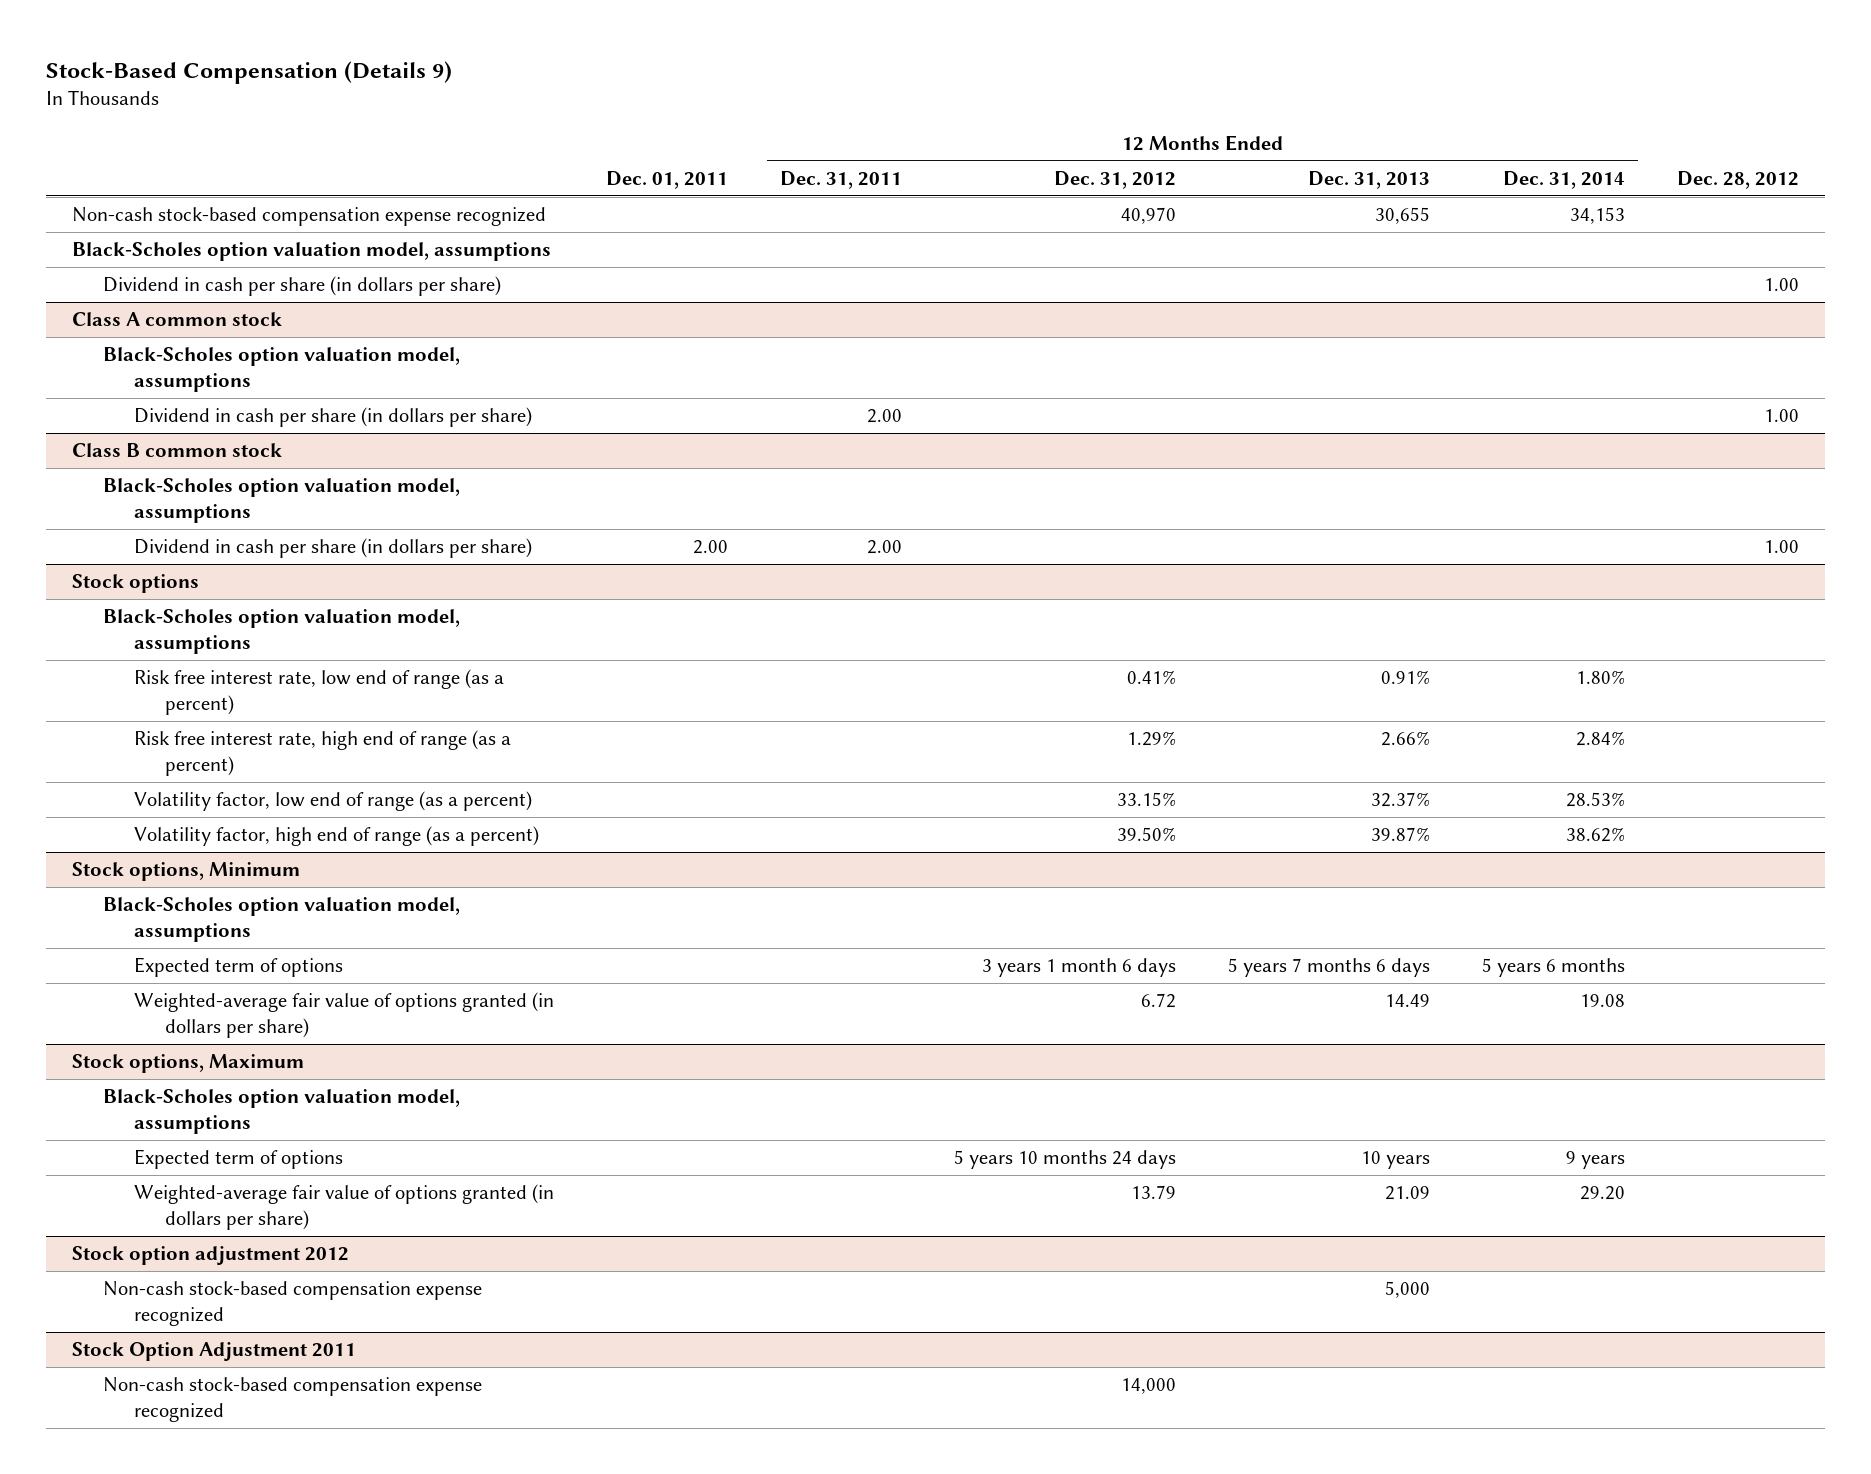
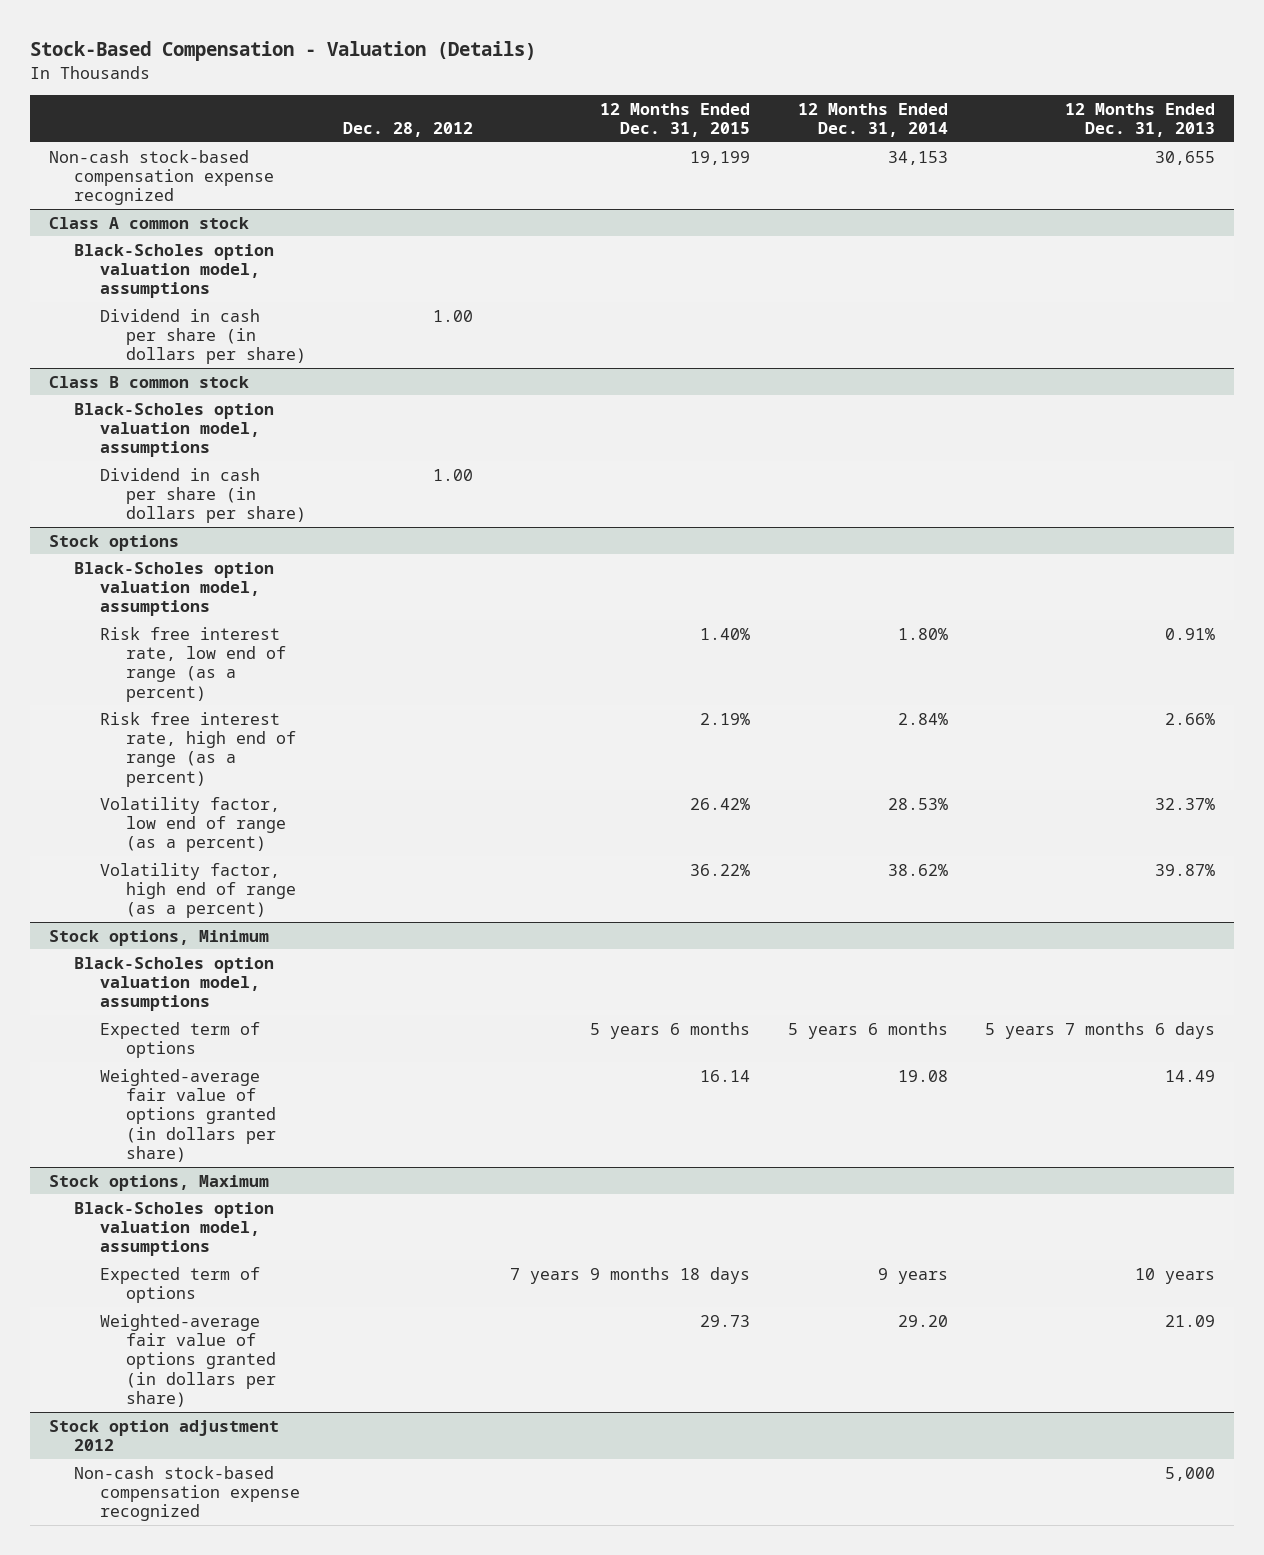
- Stock-Based Compensation (Details 9)
+ Stock-Based Compensation - Valuation (Details)
- | Dec. 01, 2011 | 12 Months Ended Dec. 31, 2011 | 12 Months Ended Dec. 31, 2012 | 12 Months Ended Dec. 31, 2013 | 12 Months Ended Dec. 31, 2014 | Dec. 28, 2012
+ | Dec. 28, 2012 | 12 Months Ended Dec. 31, 2015 | 12 Months Ended Dec. 31, 2014 | 12 Months Ended Dec. 31, 2013
- Black-Scholes option valuation model, assumptions
- Dividend in cash per share (in dollars per share) | | | | | | 1.00
- Stock Option Adjustment 2011
- Non-cash stock-based compensation expense recognized | | | 14,000 | | |

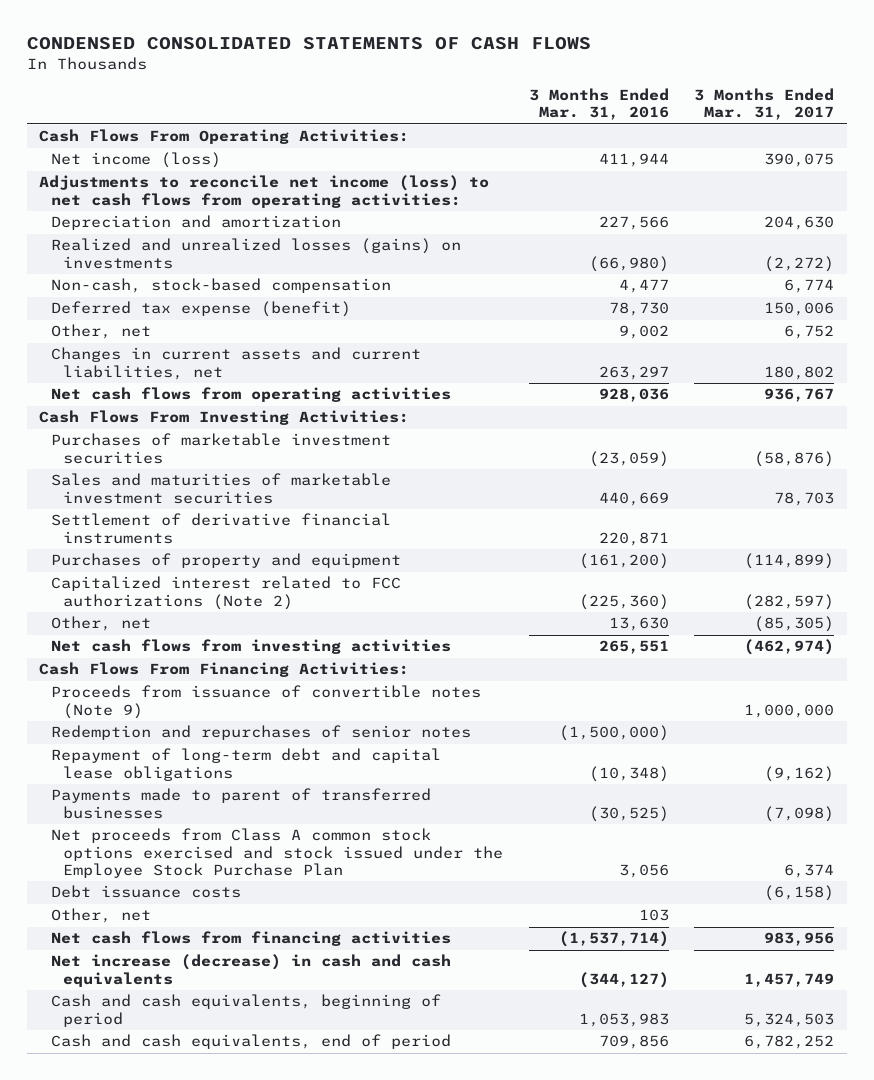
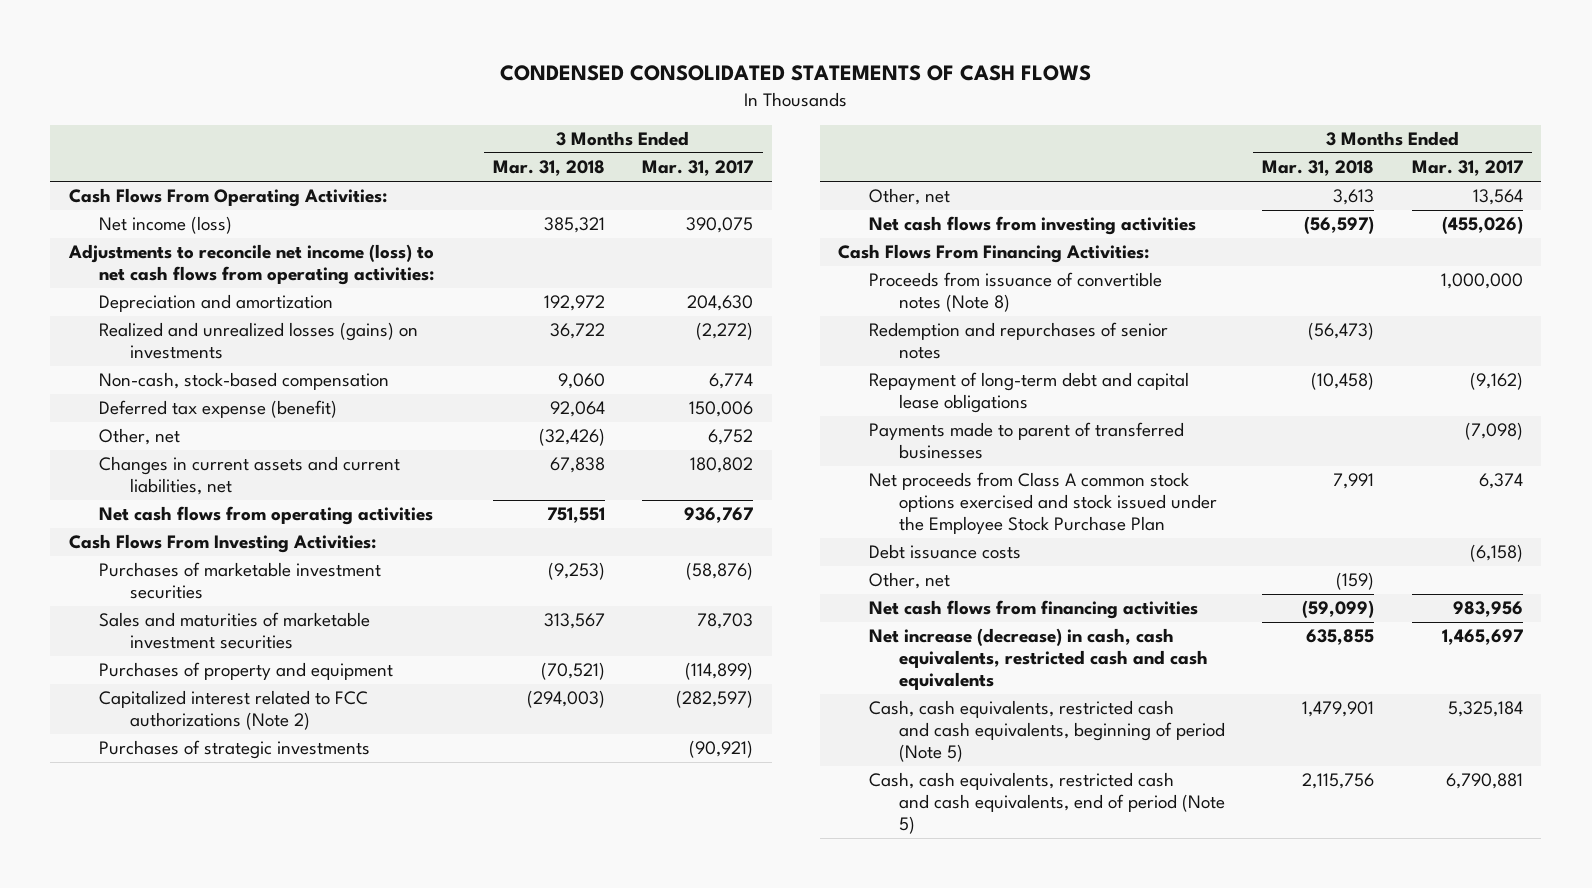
- | 3 Months Ended Mar. 31, 2016 | 3 Months Ended Mar. 31, 2017
+ | 3 Months Ended Mar. 31, 2018 | 3 Months Ended Mar. 31, 2017
- Settlement of derivative financial instruments | 220,871 |
- Other, net | 13,630 | (85,305)
- Net cash flows from investing activities | 265,551 | (462,974)
+ Purchases of strategic investments | | (90,921)
+ Other, net | 3,613 | 13,564
+ Net cash flows from investing activities | (56,597) | (455,026)
- Proceeds from issuance of convertible notes (Note 9) | | 1,000,000
+ Proceeds from issuance of convertible notes (Note 8) | | 1,000,000
- Net increase (decrease) in cash and cash equivalents | (344,127) | 1,457,749
- Cash and cash equivalents, beginning of period | 1,053,983 | 5,324,503
- Cash and cash equivalents, end of period | 709,856 | 6,782,252
+ Net increase (decrease) in cash, cash equivalents, restricted cash and cash equivalents | 635,855 | 1,465,697
+ Cash, cash equivalents, restricted cash and cash equivalents, beginning of period (Note 5) | 1,479,901 | 5,325,184
+ Cash, cash equivalents, restricted cash and cash equivalents, end of period (Note 5) | 2,115,756 | 6,790,881

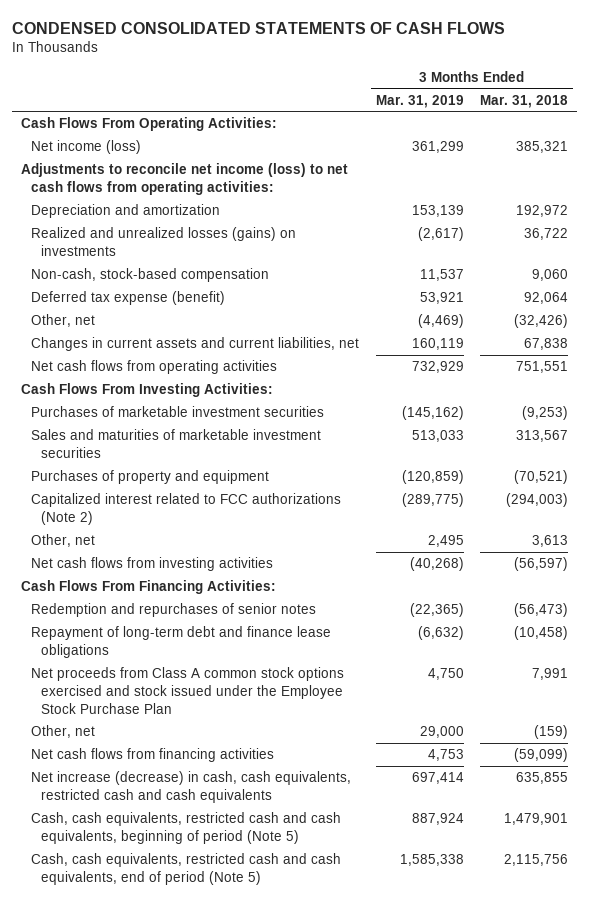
- | 3 Months Ended Mar. 31, 2018 | 3 Months Ended Mar. 31, 2017
+ | 3 Months Ended Mar. 31, 2019 | 3 Months Ended Mar. 31, 2018
- Purchases of strategic investments | | (90,921)
- Proceeds from issuance of convertible notes (Note 8) | | 1,000,000
- Repayment of long-term debt and capital lease obligations | (10,458) | (9,162)
- Payments made to parent of transferred businesses | | (7,098)
+ Repayment of long-term debt and finance lease obligations | (6,632) | (10,458)
- Debt issuance costs | | (6,158)

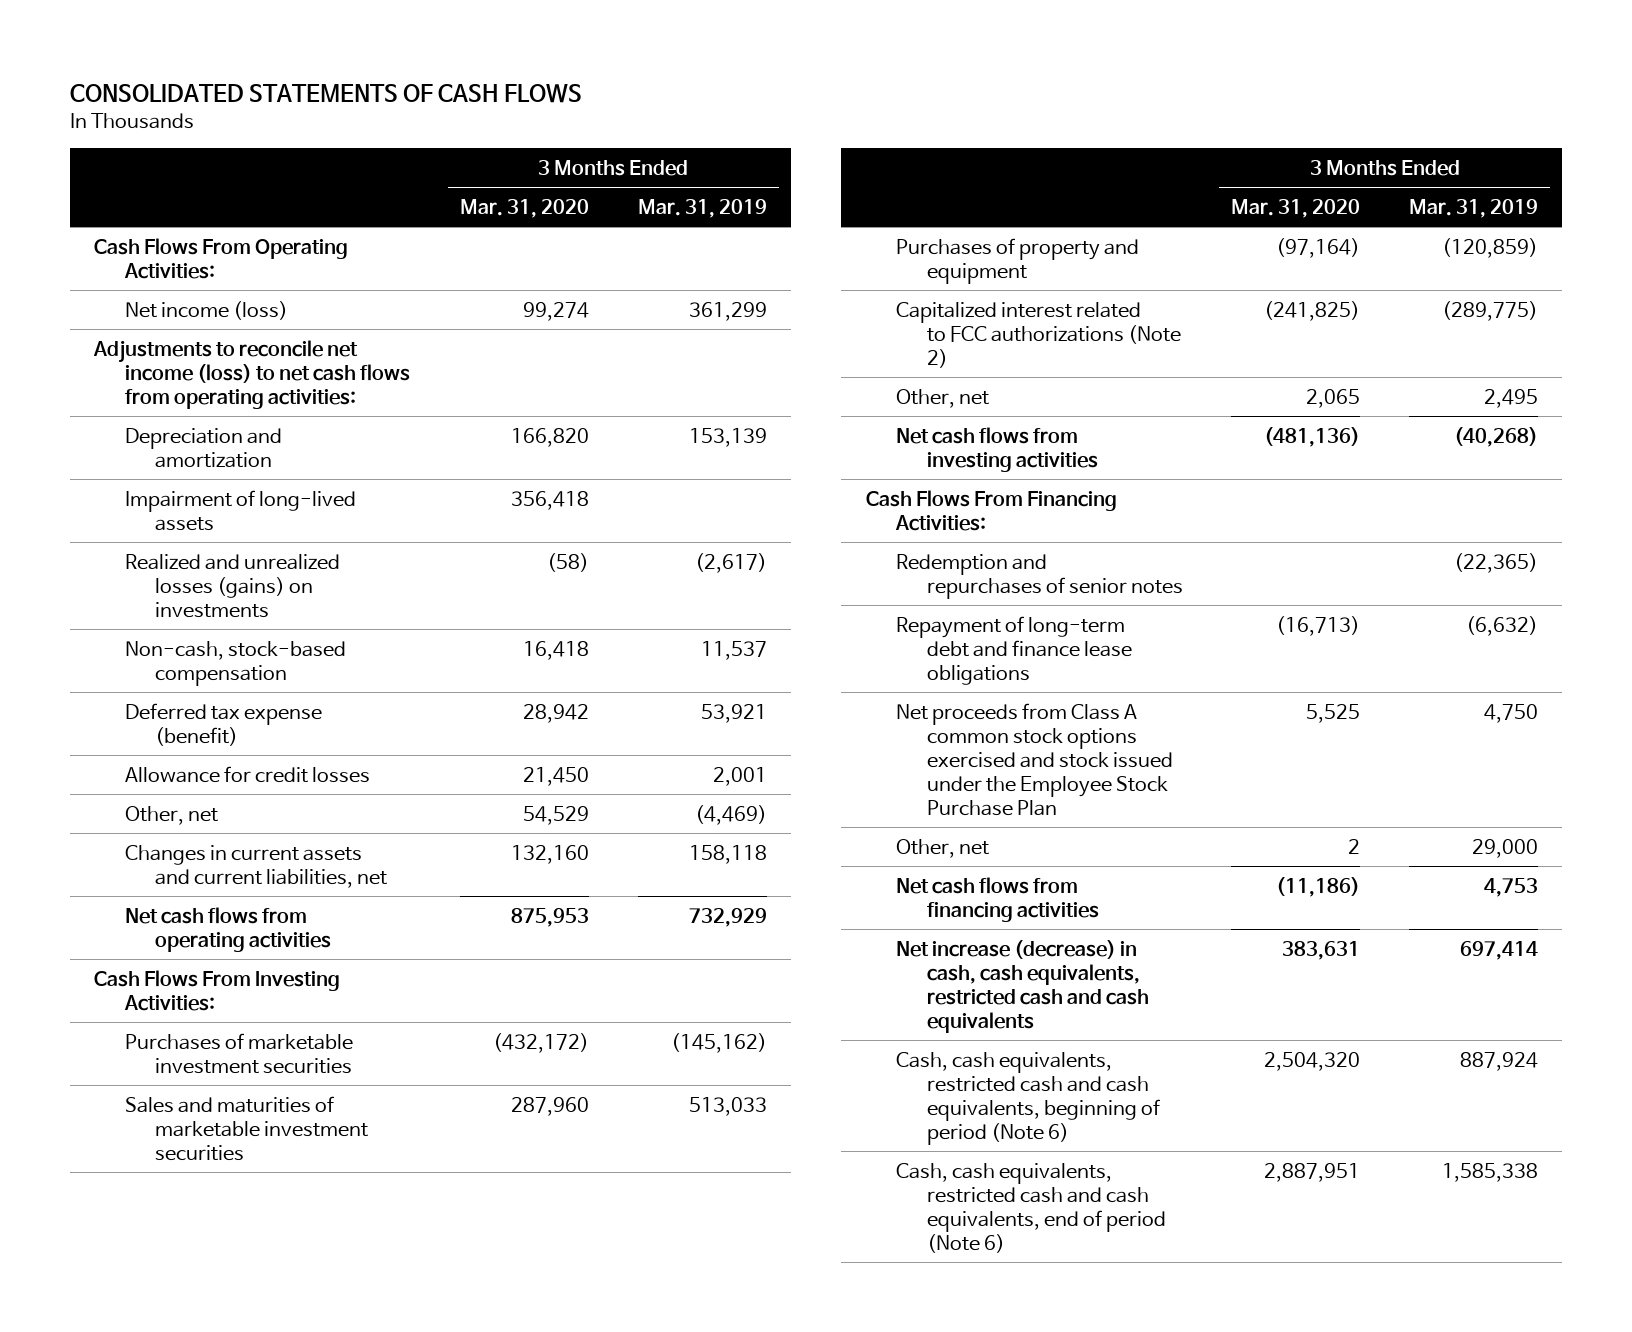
- CONDENSED CONSOLIDATED STATEMENTS OF CASH FLOWS
+ CONSOLIDATED STATEMENTS OF CASH FLOWS
- | 3 Months Ended Mar. 31, 2019 | 3 Months Ended Mar. 31, 2018
+ | 3 Months Ended Mar. 31, 2020 | 3 Months Ended Mar. 31, 2019
+ Impairment of long-lived assets | 356,418 |
+ Allowance for credit losses | 21,450 | 2,001
- Changes in current assets and current liabilities, net | 160,119 | 67,838
+ Changes in current assets and current liabilities, net | 132,160 | 158,118
- Cash, cash equivalents, restricted cash and cash equivalents, beginning of period (Note 5) | 887,924 | 1,479,901
- Cash, cash equivalents, restricted cash and cash equivalents, end of period (Note 5) | 1,585,338 | 2,115,756
+ Cash, cash equivalents, restricted cash and cash equivalents, beginning of period (Note 6) | 2,504,320 | 887,924
+ Cash, cash equivalents, restricted cash and cash equivalents, end of period (Note 6) | 2,887,951 | 1,585,338

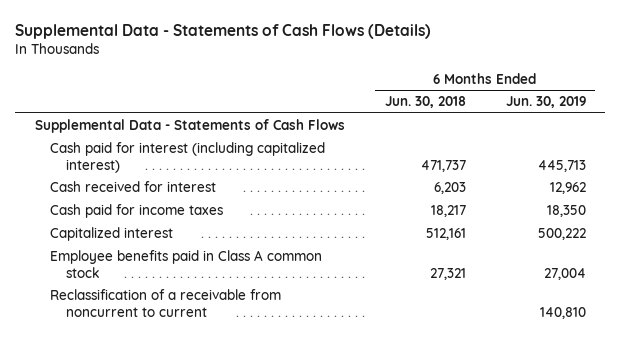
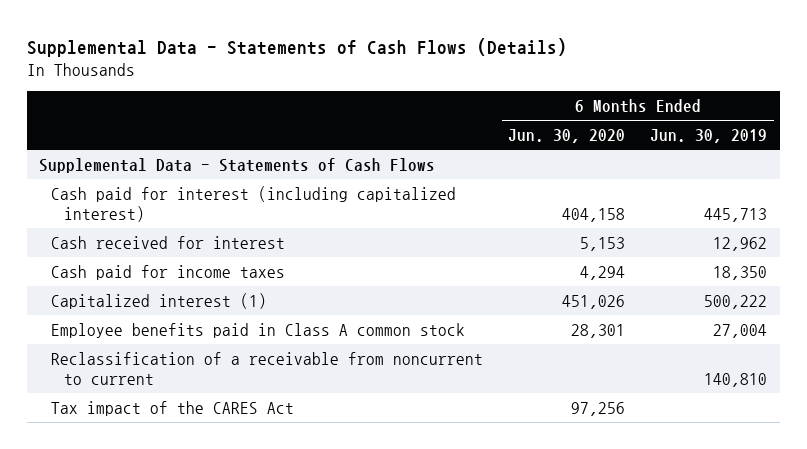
- | 6 Months Ended Jun. 30, 2018 | 6 Months Ended Jun. 30, 2019
+ | 6 Months Ended Jun. 30, 2020 | 6 Months Ended Jun. 30, 2019
- Capitalized interest | 512,161 | 500,222
+ Capitalized interest (1) | 451,026 | 500,222
+ Tax impact of the CARES Act | 97,256 |

